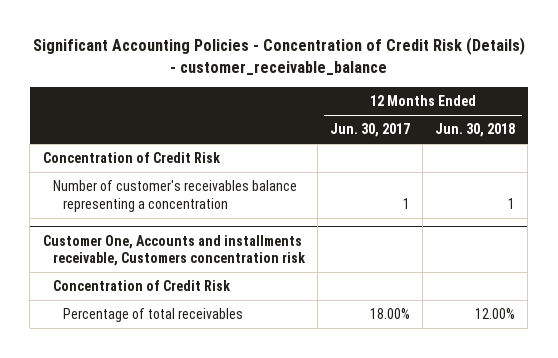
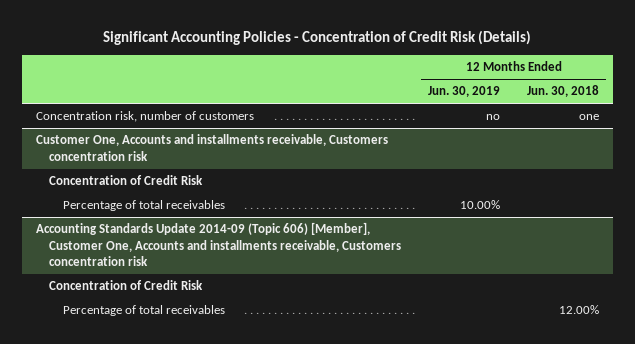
- Significant Accounting Policies - Concentration of Credit Risk (Details) - customer_receivable_balance
+ Significant Accounting Policies - Concentration of Credit Risk (Details)
- | 12 Months Ended Jun. 30, 2017 | 12 Months Ended Jun. 30, 2018
+ | 12 Months Ended Jun. 30, 2019 | 12 Months Ended Jun. 30, 2018
- Concentration of Credit Risk
- Number of customer's receivables balance representing a concentration | 1 | 1
+ Concentration risk, number of customers | no | one
@ Customer One, Accounts and installments receivable, Customers concentration risk
+ Percentage of total receivables | 10.00% |
+ Accounting Standards Update 2014-09 (Topic 606) [Member], Customer One, Accounts and installments receivable, Customers concentration risk
+ Concentration of Credit Risk

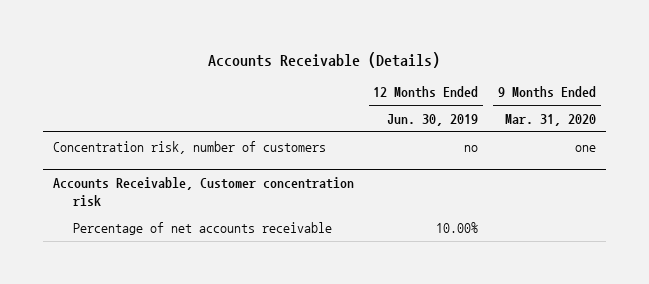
- Significant Accounting Policies - Concentration of Credit Risk (Details)
+ Accounts Receivable (Details)
- | 12 Months Ended Jun. 30, 2019 | 12 Months Ended Jun. 30, 2018
+ | 12 Months Ended Jun. 30, 2019 | 9 Months Ended Mar. 31, 2020
- Customer One, Accounts and installments receivable, Customers concentration risk
- Concentration of Credit Risk
- Percentage of total receivables | 10.00% |
- Accounting Standards Update 2014-09 (Topic 606) [Member], Customer One, Accounts and installments receivable, Customers concentration risk
- Concentration of Credit Risk
- Percentage of total receivables | | 12.00%
+ Accounts Receivable, Customer concentration risk
+ Percentage of net accounts receivable | 10.00% |

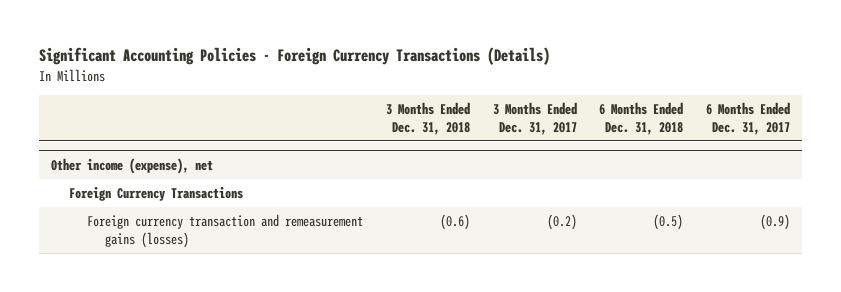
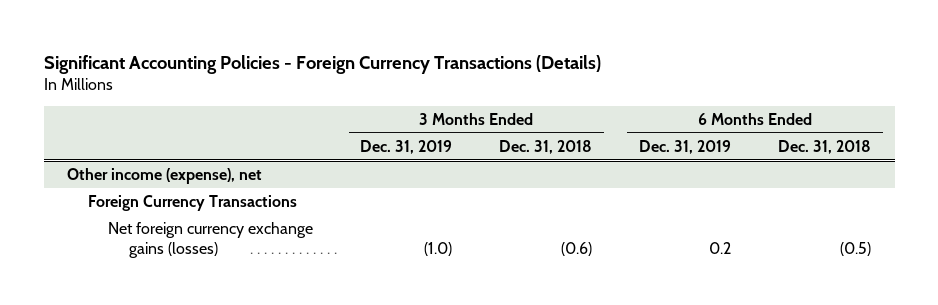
- | 3 Months Ended Dec. 31, 2018 | 3 Months Ended Dec. 31, 2017 | 6 Months Ended Dec. 31, 2018 | 6 Months Ended Dec. 31, 2017
+ | 3 Months Ended Dec. 31, 2019 | 3 Months Ended Dec. 31, 2018 | 6 Months Ended Dec. 31, 2019 | 6 Months Ended Dec. 31, 2018
@ Other income (expense), net
- Foreign currency transaction and remeasurement gains (losses) | (0.6) | (0.2) | (0.5) | (0.9)
+ Net foreign currency exchange gains (losses) | (1.0) | (0.6) | 0.2 | (0.5)

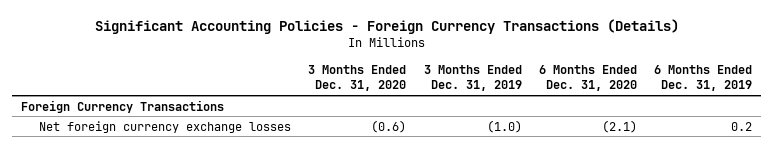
- | 3 Months Ended Dec. 31, 2019 | 3 Months Ended Dec. 31, 2018 | 6 Months Ended Dec. 31, 2019 | 6 Months Ended Dec. 31, 2018
+ | 3 Months Ended Dec. 31, 2020 | 3 Months Ended Dec. 31, 2019 | 6 Months Ended Dec. 31, 2020 | 6 Months Ended Dec. 31, 2019
- Other income (expense), net
- Net foreign currency exchange gains (losses) | (1.0) | (0.6) | 0.2 | (0.5)
+ Net foreign currency exchange losses | (0.6) | (1.0) | (2.1) | 0.2

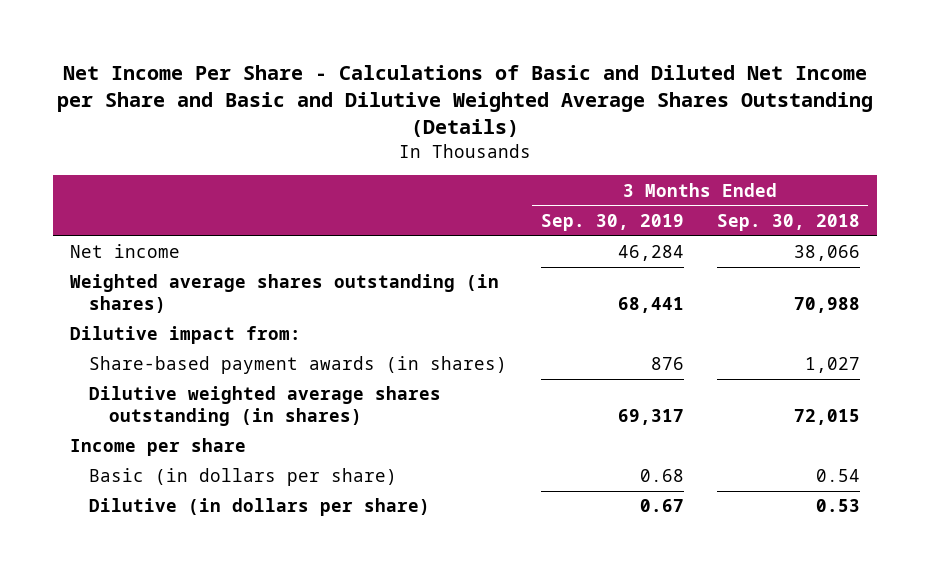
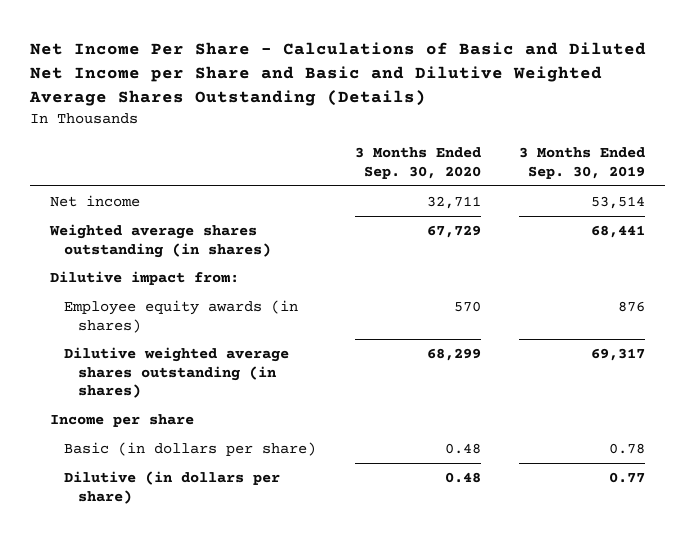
- | 3 Months Ended Sep. 30, 2019 | 3 Months Ended Sep. 30, 2018
+ | 3 Months Ended Sep. 30, 2020 | 3 Months Ended Sep. 30, 2019
- Net income | 46,284 | 38,066
+ Net income | 32,711 | 53,514
- Share-based payment awards (in shares) | 876 | 1,027
+ Employee equity awards (in shares) | 570 | 876
- Basic (in dollars per share) | 0.68 | 0.54
- Dilutive (in dollars per share) | 0.67 | 0.53
+ Basic (in dollars per share) | 0.48 | 0.78
+ Dilutive (in dollars per share) | 0.48 | 0.77

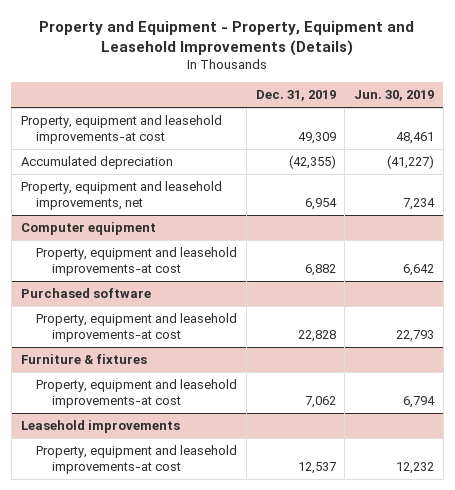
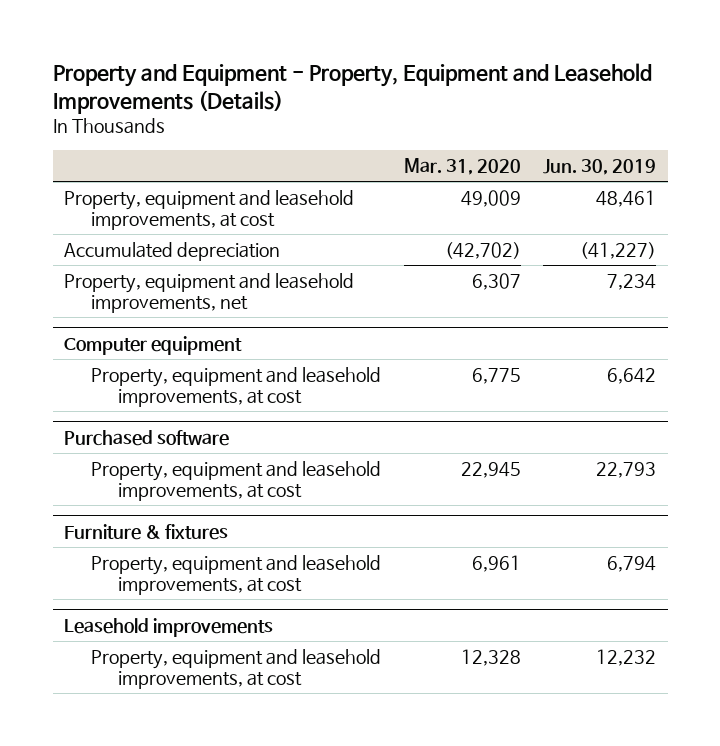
- | Dec. 31, 2019 | Jun. 30, 2019
+ | Mar. 31, 2020 | Jun. 30, 2019
- Property, equipment and leasehold improvements-at cost | 49,309 | 48,461
+ Property, equipment and leasehold improvements, at cost | 49,009 | 48,461
@ Computer equipment
- Property, equipment and leasehold improvements-at cost | 6,882 | 6,642
+ Property, equipment and leasehold improvements, at cost | 6,775 | 6,642
@ Purchased software
- Property, equipment and leasehold improvements-at cost | 22,828 | 22,793
+ Property, equipment and leasehold improvements, at cost | 22,945 | 22,793
@ Furniture & fixtures
- Property, equipment and leasehold improvements-at cost | 7,062 | 6,794
+ Property, equipment and leasehold improvements, at cost | 6,961 | 6,794
@ Leasehold improvements
- Property, equipment and leasehold improvements-at cost | 12,537 | 12,232
+ Property, equipment and leasehold improvements, at cost | 12,328 | 12,232

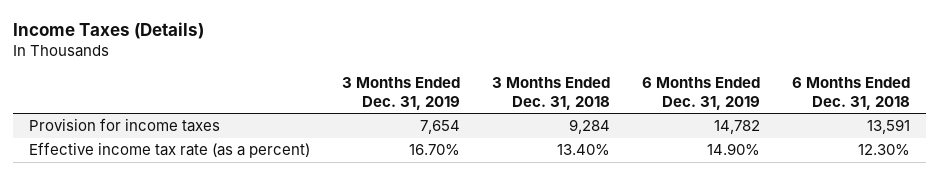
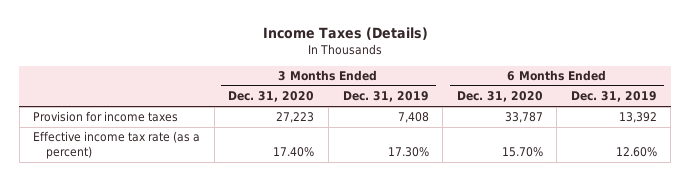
- | 3 Months Ended Dec. 31, 2019 | 3 Months Ended Dec. 31, 2018 | 6 Months Ended Dec. 31, 2019 | 6 Months Ended Dec. 31, 2018
+ | 3 Months Ended Dec. 31, 2020 | 3 Months Ended Dec. 31, 2019 | 6 Months Ended Dec. 31, 2020 | 6 Months Ended Dec. 31, 2019
- Provision for income taxes | 7,654 | 9,284 | 14,782 | 13,591
- Effective income tax rate (as a percent) | 16.70% | 13.40% | 14.90% | 12.30%
+ Provision for income taxes | 27,223 | 7,408 | 33,787 | 13,392
+ Effective income tax rate (as a percent) | 17.40% | 17.30% | 15.70% | 12.60%

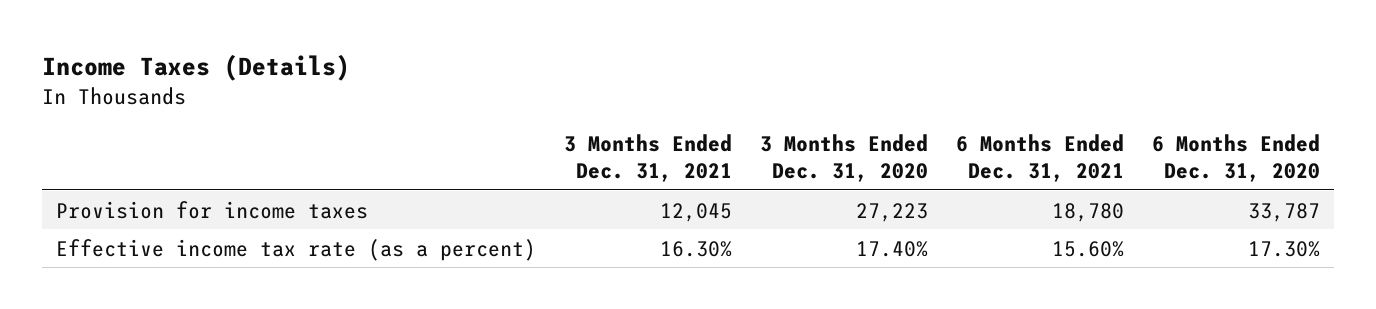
- | 3 Months Ended Dec. 31, 2020 | 3 Months Ended Dec. 31, 2019 | 6 Months Ended Dec. 31, 2020 | 6 Months Ended Dec. 31, 2019
+ | 3 Months Ended Dec. 31, 2021 | 3 Months Ended Dec. 31, 2020 | 6 Months Ended Dec. 31, 2021 | 6 Months Ended Dec. 31, 2020
- Effective income tax rate (as a percent) | 17.40% | 17.30% | 15.70% | 12.60%
+ Effective income tax rate (as a percent) | 16.30% | 17.40% | 15.60% | 17.30%

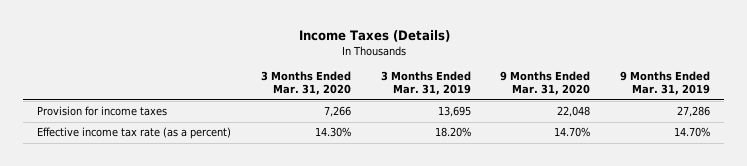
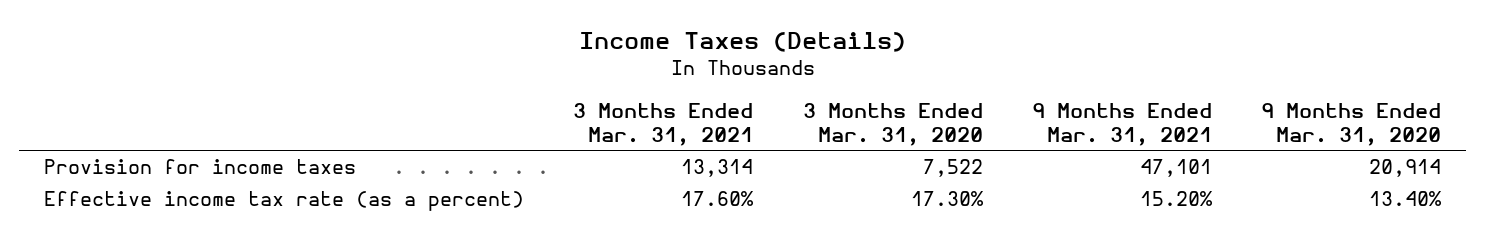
- | 3 Months Ended Mar. 31, 2020 | 3 Months Ended Mar. 31, 2019 | 9 Months Ended Mar. 31, 2020 | 9 Months Ended Mar. 31, 2019
+ | 3 Months Ended Mar. 31, 2021 | 3 Months Ended Mar. 31, 2020 | 9 Months Ended Mar. 31, 2021 | 9 Months Ended Mar. 31, 2020
- Provision for income taxes | 7,266 | 13,695 | 22,048 | 27,286
- Effective income tax rate (as a percent) | 14.30% | 18.20% | 14.70% | 14.70%
+ Provision for income taxes | 13,314 | 7,522 | 47,101 | 20,914
+ Effective income tax rate (as a percent) | 17.60% | 17.30% | 15.20% | 13.40%

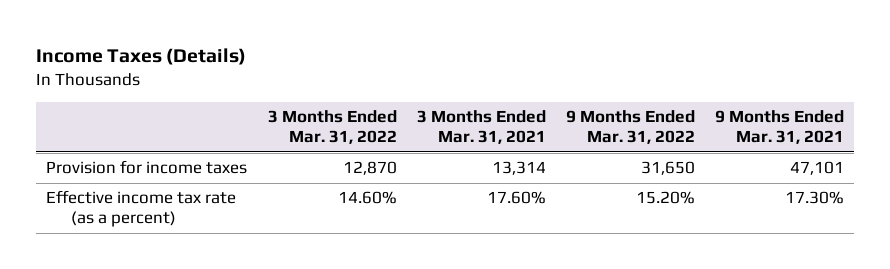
- | 3 Months Ended Mar. 31, 2021 | 3 Months Ended Mar. 31, 2020 | 9 Months Ended Mar. 31, 2021 | 9 Months Ended Mar. 31, 2020
+ | 3 Months Ended Mar. 31, 2022 | 3 Months Ended Mar. 31, 2021 | 9 Months Ended Mar. 31, 2022 | 9 Months Ended Mar. 31, 2021
- Effective income tax rate (as a percent) | 17.60% | 17.30% | 15.20% | 13.40%
+ Effective income tax rate (as a percent) | 14.60% | 17.60% | 15.20% | 17.30%

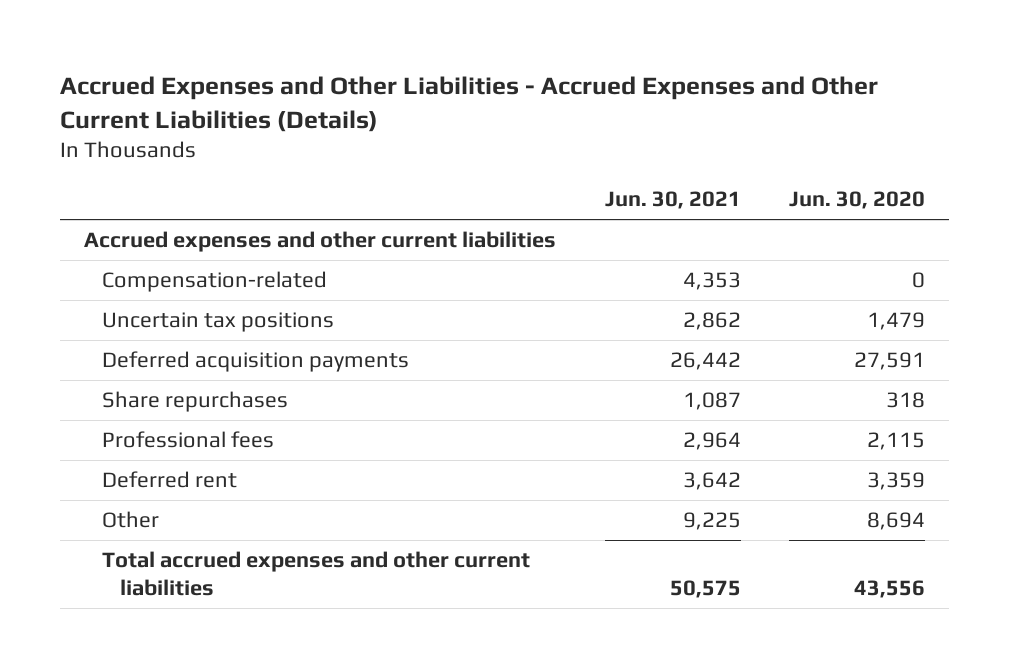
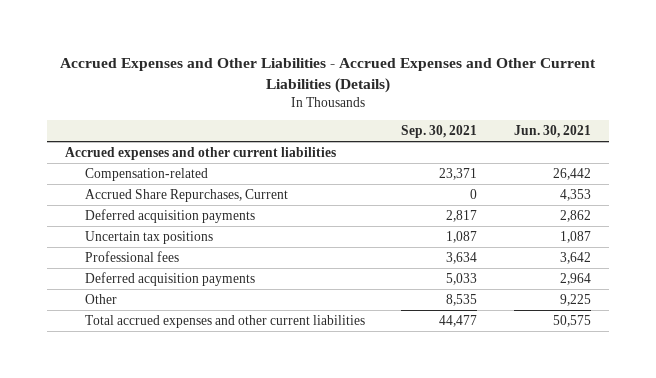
- | Jun. 30, 2021 | Jun. 30, 2020
+ | Sep. 30, 2021 | Jun. 30, 2021
- Compensation-related | 4,353 | 0
- Uncertain tax positions | 2,862 | 1,479
- Deferred acquisition payments | 26,442 | 27,591
- Share repurchases | 1,087 | 318
- Professional fees | 2,964 | 2,115
- Deferred rent | 3,642 | 3,359
+ Compensation-related | 23,371 | 26,442
+ Accrued Share Repurchases, Current | 0 | 4,353
+ Deferred acquisition payments | 2,817 | 2,862
+ Uncertain tax positions | 1,087 | 1,087
+ Professional fees | 3,634 | 3,642
+ Deferred acquisition payments | 5,033 | 2,964

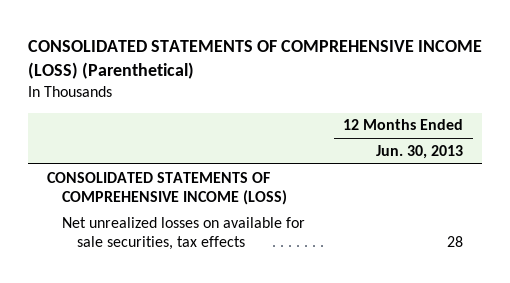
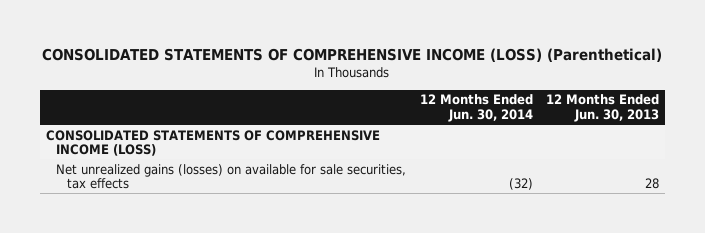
- | 12 Months Ended Jun. 30, 2013
+ | 12 Months Ended Jun. 30, 2014 | 12 Months Ended Jun. 30, 2013
- Net unrealized losses on available for sale securities, tax effects | 28
+ Net unrealized gains (losses) on available for sale securities, tax effects | (32) | 28

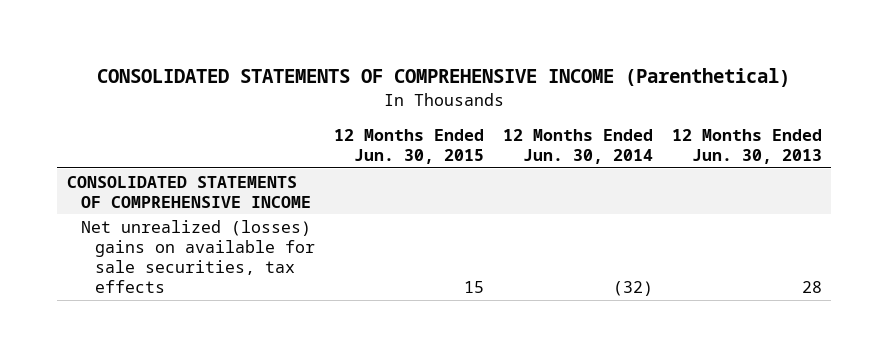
- CONSOLIDATED STATEMENTS OF COMPREHENSIVE INCOME (LOSS) (Parenthetical)
+ CONSOLIDATED STATEMENTS OF COMPREHENSIVE INCOME (Parenthetical)
- | 12 Months Ended Jun. 30, 2014 | 12 Months Ended Jun. 30, 2013
+ | 12 Months Ended Jun. 30, 2015 | 12 Months Ended Jun. 30, 2014 | 12 Months Ended Jun. 30, 2013
- CONSOLIDATED STATEMENTS OF COMPREHENSIVE INCOME (LOSS)
- Net unrealized gains (losses) on available for sale securities, tax effects | (32) | 28
+ CONSOLIDATED STATEMENTS OF COMPREHENSIVE INCOME
+ Net unrealized (losses) gains on available for sale securities, tax effects | 15 | (32) | 28

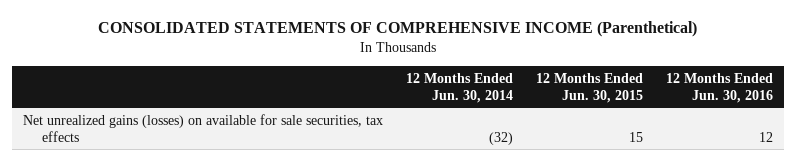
- | 12 Months Ended Jun. 30, 2015 | 12 Months Ended Jun. 30, 2014 | 12 Months Ended Jun. 30, 2013
+ | 12 Months Ended Jun. 30, 2014 | 12 Months Ended Jun. 30, 2015 | 12 Months Ended Jun. 30, 2016
- CONSOLIDATED STATEMENTS OF COMPREHENSIVE INCOME
- Net unrealized (losses) gains on available for sale securities, tax effects | 15 | (32) | 28
+ Net unrealized gains (losses) on available for sale securities, tax effects | (32) | 15 | 12

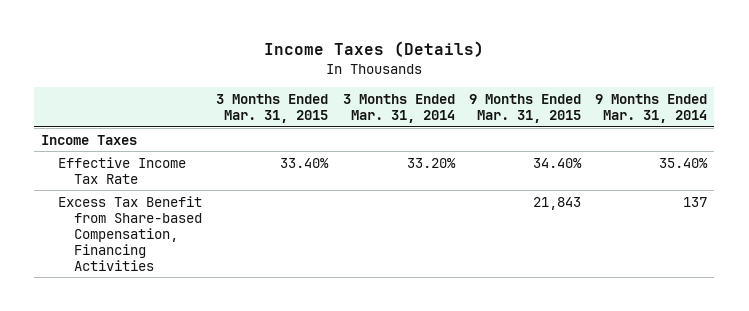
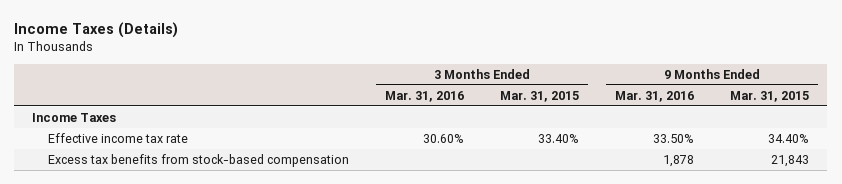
- | 3 Months Ended Mar. 31, 2015 | 3 Months Ended Mar. 31, 2014 | 9 Months Ended Mar. 31, 2015 | 9 Months Ended Mar. 31, 2014
+ | 3 Months Ended Mar. 31, 2016 | 3 Months Ended Mar. 31, 2015 | 9 Months Ended Mar. 31, 2016 | 9 Months Ended Mar. 31, 2015
- Effective Income Tax Rate | 33.40% | 33.20% | 34.40% | 35.40%
- Excess Tax Benefit from Share-based Compensation, Financing Activities | | | 21,843 | 137
+ Effective income tax rate | 30.60% | 33.40% | 33.50% | 34.40%
+ Excess tax benefits from stock-based compensation | | | 1,878 | 21,843

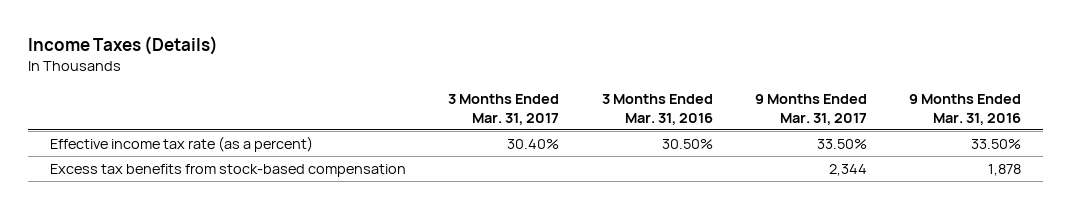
- | 3 Months Ended Mar. 31, 2016 | 3 Months Ended Mar. 31, 2015 | 9 Months Ended Mar. 31, 2016 | 9 Months Ended Mar. 31, 2015
+ | 3 Months Ended Mar. 31, 2017 | 3 Months Ended Mar. 31, 2016 | 9 Months Ended Mar. 31, 2017 | 9 Months Ended Mar. 31, 2016
- Income Taxes
- Effective income tax rate | 30.60% | 33.40% | 33.50% | 34.40%
+ Effective income tax rate (as a percent) | 30.40% | 30.50% | 33.50% | 33.50%

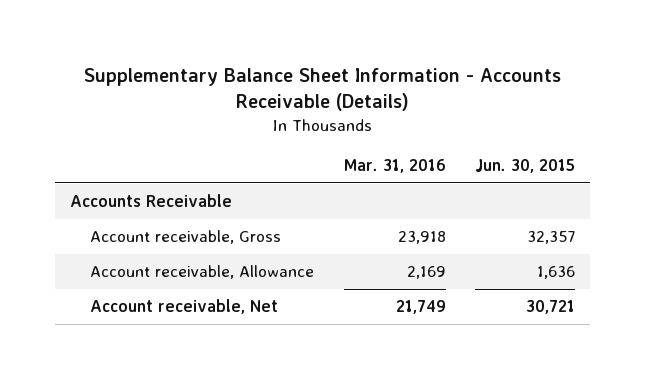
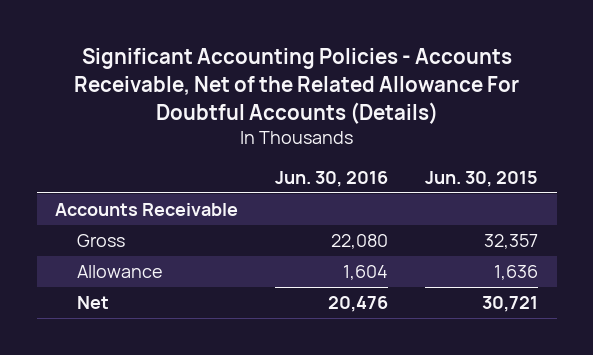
- Supplementary Balance Sheet Information - Accounts Receivable (Details)
+ Significant Accounting Policies - Accounts Receivable, Net of the Related Allowance For Doubtful Accounts (Details)
- | Mar. 31, 2016 | Jun. 30, 2015
+ | Jun. 30, 2016 | Jun. 30, 2015
- Account receivable, Gross | 23,918 | 32,357
- Account receivable, Allowance | 2,169 | 1,636
- Account receivable, Net | 21,749 | 30,721
+ Gross | 22,080 | 32,357
+ Allowance | 1,604 | 1,636
+ Net | 20,476 | 30,721

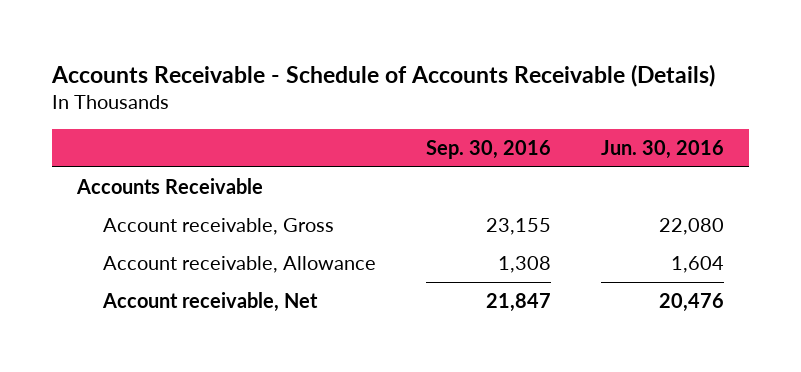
- Significant Accounting Policies - Accounts Receivable, Net of the Related Allowance For Doubtful Accounts (Details)
+ Accounts Receivable - Schedule of Accounts Receivable (Details)
- | Jun. 30, 2016 | Jun. 30, 2015
+ | Sep. 30, 2016 | Jun. 30, 2016
- Gross | 22,080 | 32,357
- Allowance | 1,604 | 1,636
- Net | 20,476 | 30,721
+ Account receivable, Gross | 23,155 | 22,080
+ Account receivable, Allowance | 1,308 | 1,604
+ Account receivable, Net | 21,847 | 20,476

